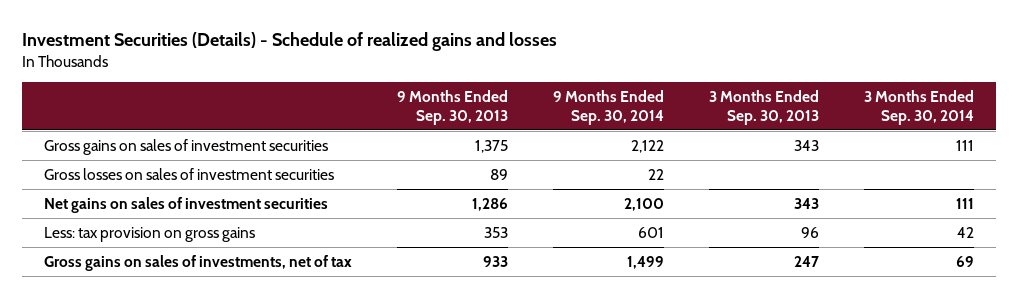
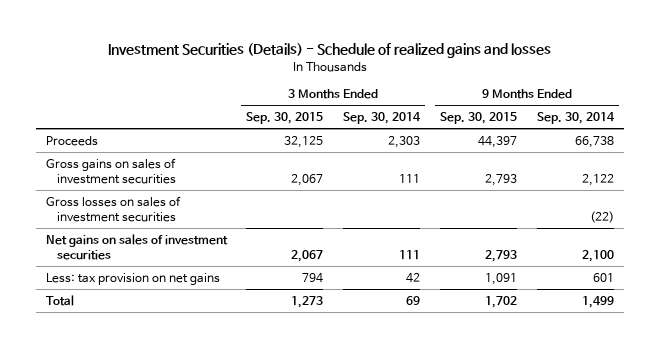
- | 9 Months Ended Sep. 30, 2013 | 9 Months Ended Sep. 30, 2014 | 3 Months Ended Sep. 30, 2013 | 3 Months Ended Sep. 30, 2014
+ | 3 Months Ended Sep. 30, 2015 | 3 Months Ended Sep. 30, 2014 | 9 Months Ended Sep. 30, 2015 | 9 Months Ended Sep. 30, 2014
+ Proceeds | 32,125 | 2,303 | 44,397 | 66,738
- Gross losses on sales of investment securities | 89 | 22 | |
+ Gross losses on sales of investment securities | | | | (22)
- Less: tax provision on gross gains | 353 | 601 | 96 | 42
- Gross gains on sales of investments, net of tax | 933 | 1,499 | 247 | 69
+ Less: tax provision on net gains | 794 | 42 | 1,091 | 601
+ Total | 1,273 | 69 | 1,702 | 1,499

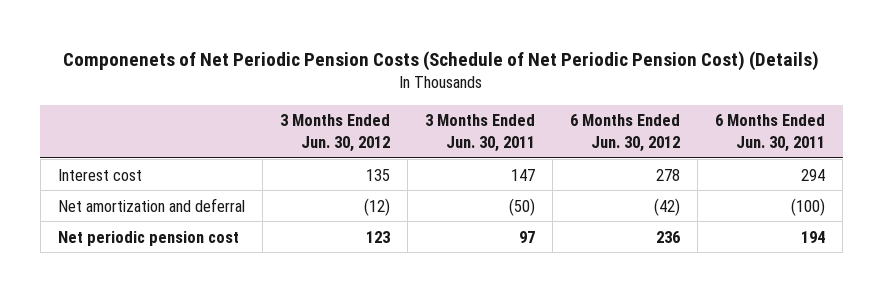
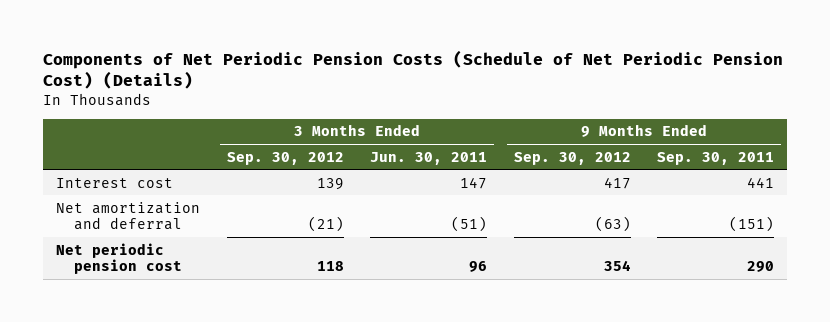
- Componenets of Net Periodic Pension Costs (Schedule of Net Periodic Pension Cost) (Details)
+ Components of Net Periodic Pension Costs (Schedule of Net Periodic Pension Cost) (Details)
- | 3 Months Ended Jun. 30, 2012 | 3 Months Ended Jun. 30, 2011 | 6 Months Ended Jun. 30, 2012 | 6 Months Ended Jun. 30, 2011
+ | 3 Months Ended Sep. 30, 2012 | 3 Months Ended Jun. 30, 2011 | 9 Months Ended Sep. 30, 2012 | 9 Months Ended Sep. 30, 2011
- Net amortization and deferral | (12) | (50) | (42) | (100)
- Net periodic pension cost | 123 | 97 | 236 | 194
+ Net amortization and deferral | (21) | (51) | (63) | (151)
+ Net periodic pension cost | 118 | 96 | 354 | 290

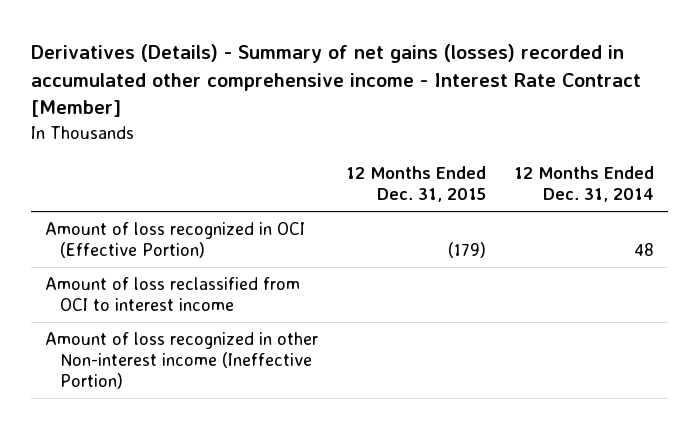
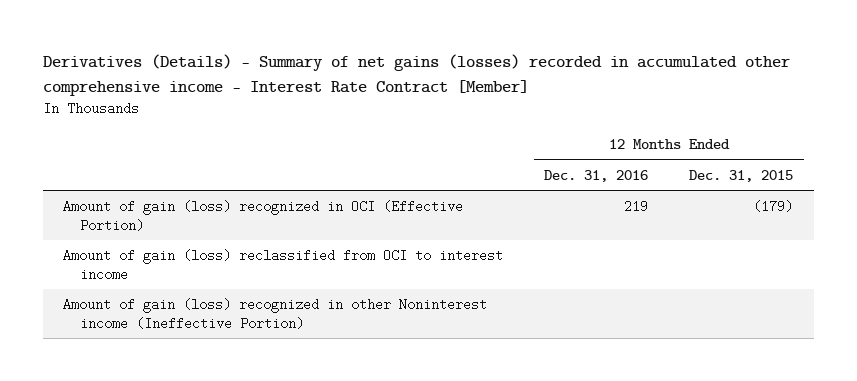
- | 12 Months Ended Dec. 31, 2015 | 12 Months Ended Dec. 31, 2014
+ | 12 Months Ended Dec. 31, 2016 | 12 Months Ended Dec. 31, 2015
- Amount of loss recognized in OCI (Effective Portion) | (179) | 48
- Amount of loss reclassified from OCI to interest income
- Amount of loss recognized in other Non-interest income (Ineffective Portion)
+ Amount of gain (loss) recognized in OCI (Effective Portion) | 219 | (179)
+ Amount of gain (loss) reclassified from OCI to interest income
+ Amount of gain (loss) recognized in other Noninterest income (Ineffective Portion)

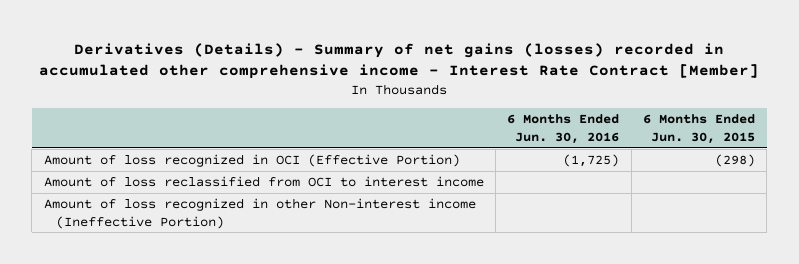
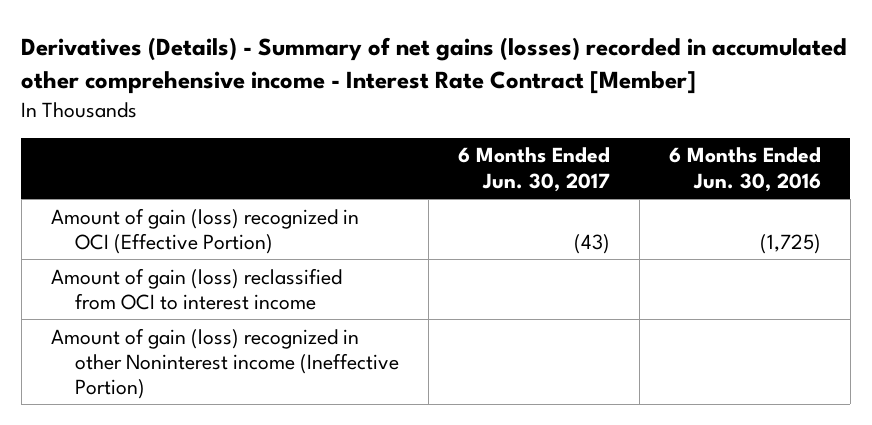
- | 6 Months Ended Jun. 30, 2016 | 6 Months Ended Jun. 30, 2015
+ | 6 Months Ended Jun. 30, 2017 | 6 Months Ended Jun. 30, 2016
- Amount of loss recognized in OCI (Effective Portion) | (1,725) | (298)
- Amount of loss reclassified from OCI to interest income
- Amount of loss recognized in other Non-interest income (Ineffective Portion)
+ Amount of gain (loss) recognized in OCI (Effective Portion) | (43) | (1,725)
+ Amount of gain (loss) reclassified from OCI to interest income
+ Amount of gain (loss) recognized in other Noninterest income (Ineffective Portion)

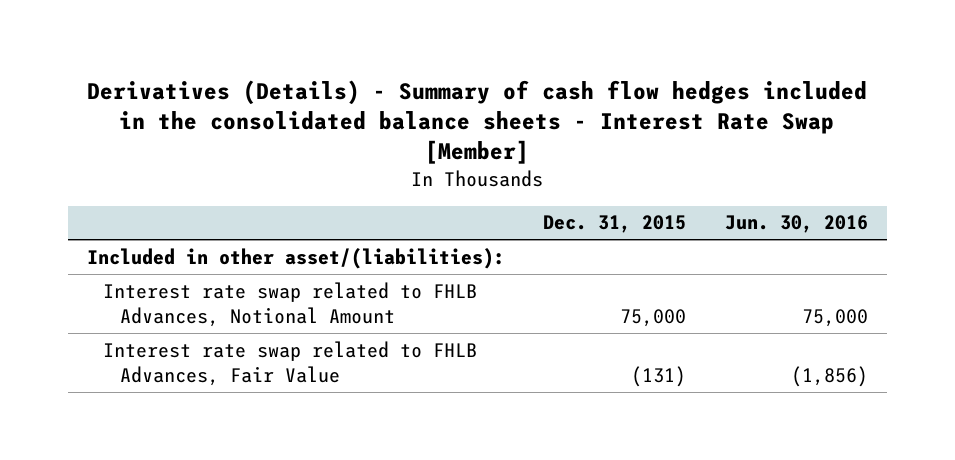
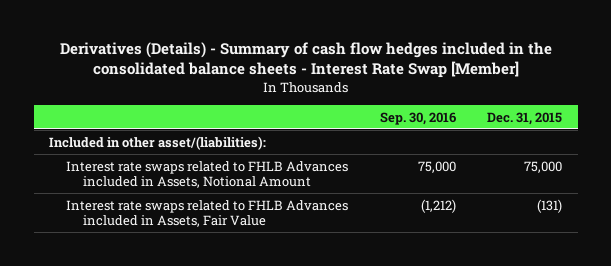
- | Dec. 31, 2015 | Jun. 30, 2016
+ | Sep. 30, 2016 | Dec. 31, 2015
- Interest rate swap related to FHLB Advances, Notional Amount | 75,000 | 75,000
- Interest rate swap related to FHLB Advances, Fair Value | (131) | (1,856)
+ Interest rate swaps related to FHLB Advances included in Assets, Notional Amount | 75,000 | 75,000
+ Interest rate swaps related to FHLB Advances included in Assets, Fair Value | (1,212) | (131)

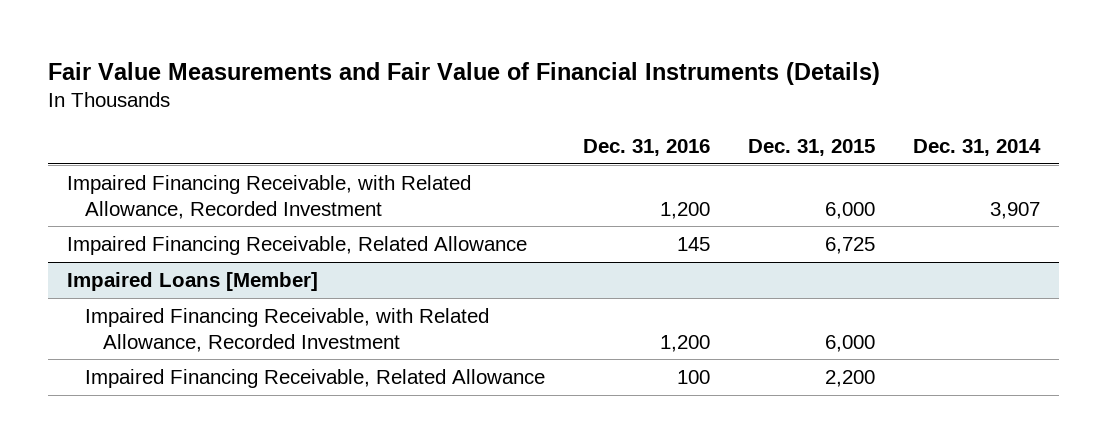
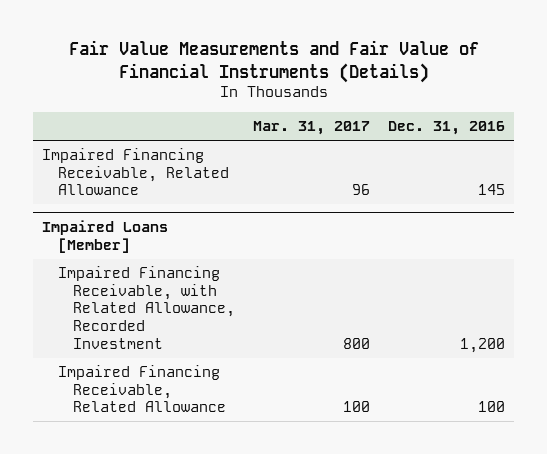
- | Dec. 31, 2016 | Dec. 31, 2015 | Dec. 31, 2014
+ | Mar. 31, 2017 | Dec. 31, 2016
- Impaired Financing Receivable, with Related Allowance, Recorded Investment | 1,200 | 6,000 | 3,907

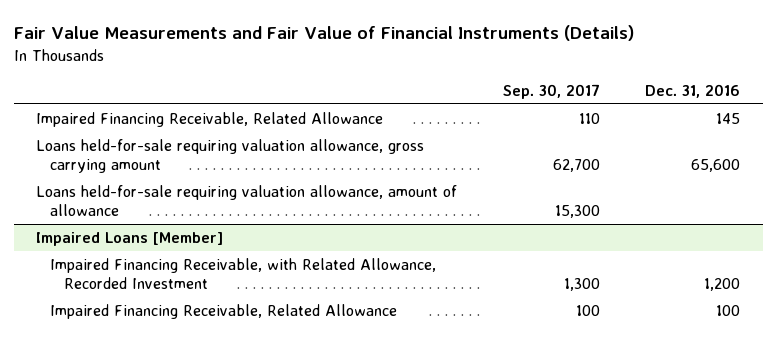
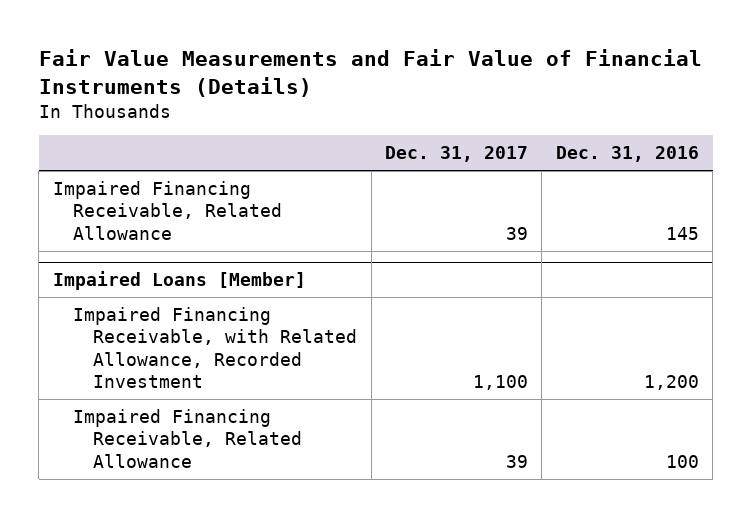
- | Sep. 30, 2017 | Dec. 31, 2016
+ | Dec. 31, 2017 | Dec. 31, 2016
- Loans held-for-sale requiring valuation allowance, gross carrying amount | 62,700 | 65,600
- Loans held-for-sale requiring valuation allowance, amount of allowance | 15,300 |

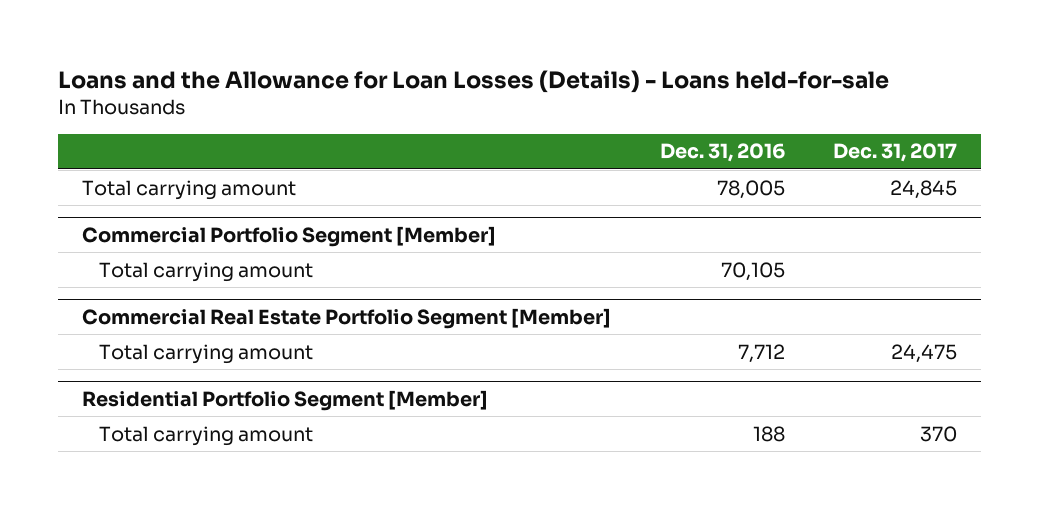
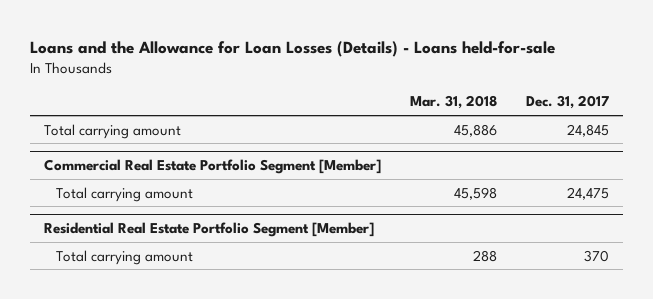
- | Dec. 31, 2016 | Dec. 31, 2017
+ | Mar. 31, 2018 | Dec. 31, 2017
- Commercial Portfolio Segment [Member]
- Total carrying amount | 70,105 |
- Residential Portfolio Segment [Member]
+ Residential Real Estate Portfolio Segment [Member]

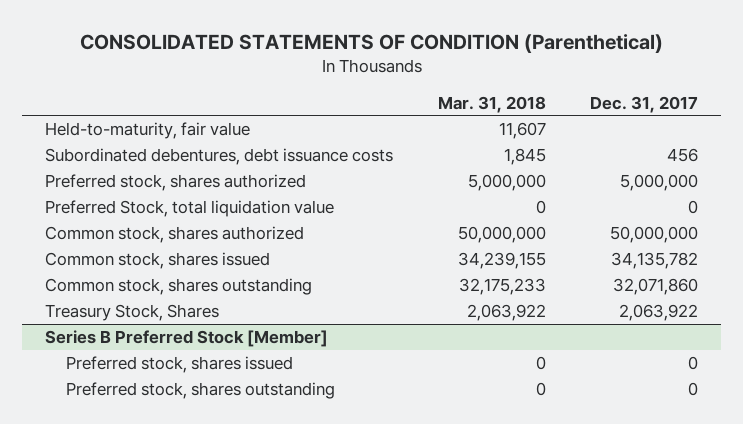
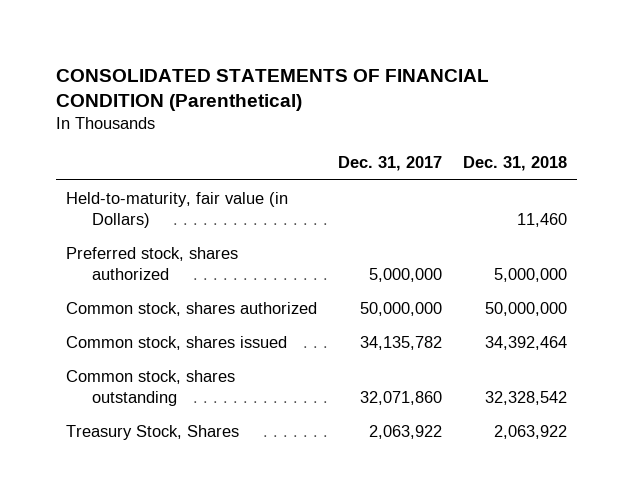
- CONSOLIDATED STATEMENTS OF CONDITION (Parenthetical)
+ CONSOLIDATED STATEMENTS OF FINANCIAL CONDITION (Parenthetical)
- | Mar. 31, 2018 | Dec. 31, 2017
+ | Dec. 31, 2017 | Dec. 31, 2018
- Held-to-maturity, fair value | 11,607 |
- Subordinated debentures, debt issuance costs | 1,845 | 456
+ Held-to-maturity, fair value (in Dollars) | | 11,460
- Preferred Stock, total liquidation value | 0 | 0
- Series B Preferred Stock [Member]
- Preferred stock, shares issued | 0 | 0
- Preferred stock, shares outstanding | 0 | 0

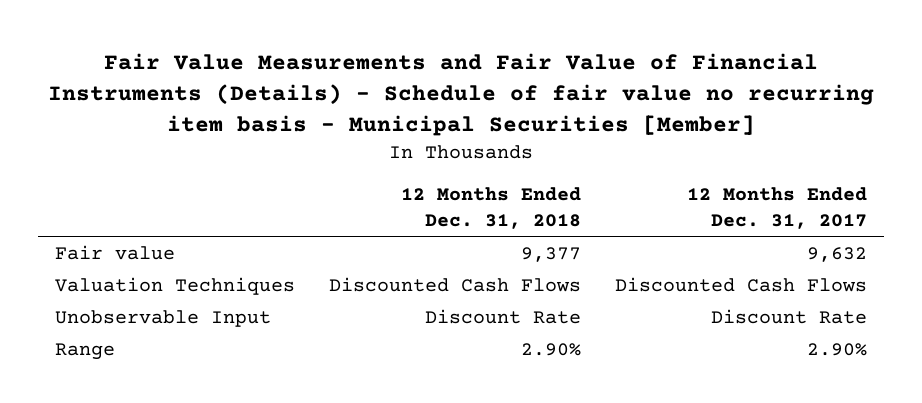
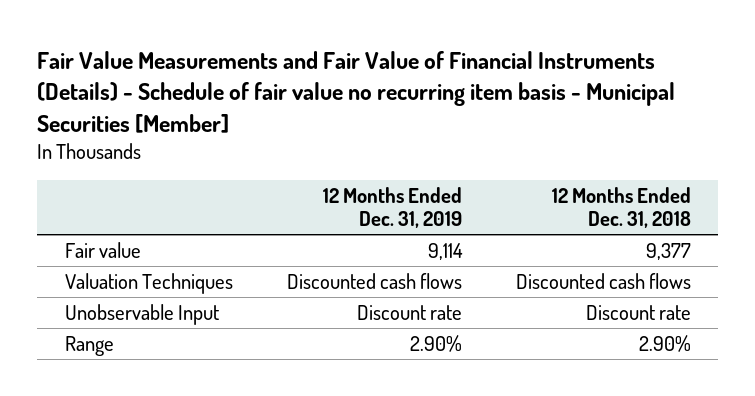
- | 12 Months Ended Dec. 31, 2018 | 12 Months Ended Dec. 31, 2017
+ | 12 Months Ended Dec. 31, 2019 | 12 Months Ended Dec. 31, 2018
- Valuation Techniques | Discounted Cash Flows | Discounted Cash Flows
- Unobservable Input | Discount Rate | Discount Rate
+ Valuation Techniques | Discounted cash flows | Discounted cash flows
+ Unobservable Input | Discount rate | Discount rate

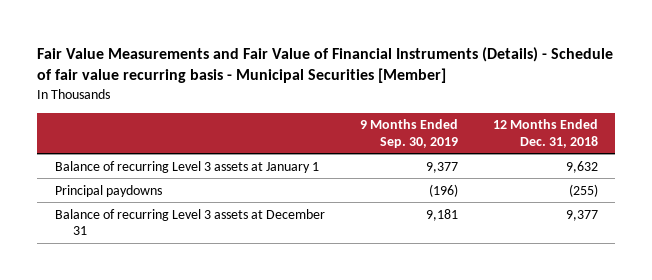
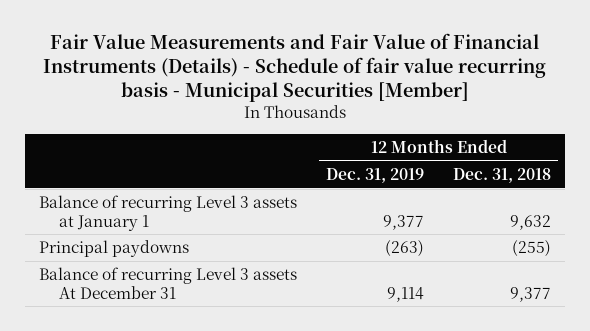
- | 9 Months Ended Sep. 30, 2019 | 12 Months Ended Dec. 31, 2018
+ | 12 Months Ended Dec. 31, 2019 | 12 Months Ended Dec. 31, 2018
- Balance of recurring Level 3 assets at December 31 | 9,181 | 9,377
+ Balance of recurring Level 3 assets At December 31 | 9,114 | 9,377

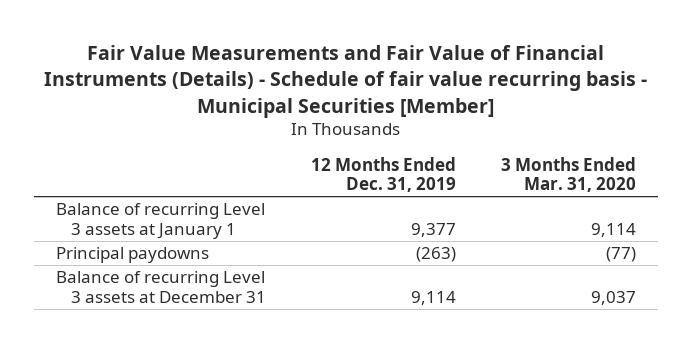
- | 12 Months Ended Dec. 31, 2019 | 12 Months Ended Dec. 31, 2018
+ | 12 Months Ended Dec. 31, 2019 | 3 Months Ended Mar. 31, 2020
- Balance of recurring Level 3 assets At December 31 | 9,114 | 9,377
+ Balance of recurring Level 3 assets at December 31 | 9,114 | 9,037

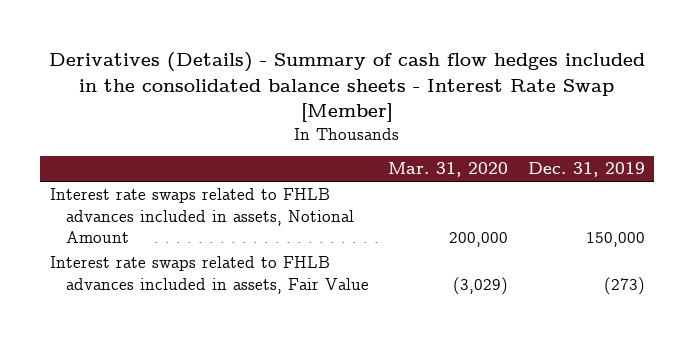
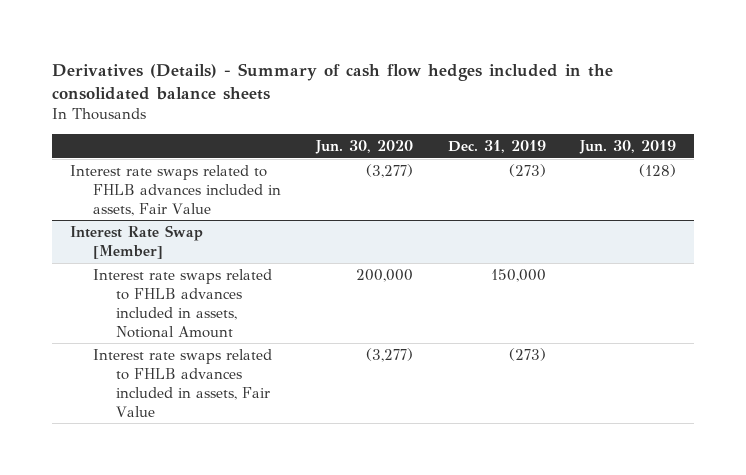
- Derivatives (Details) - Summary of cash flow hedges included in the consolidated balance sheets - Interest Rate Swap [Member]
+ Derivatives (Details) - Summary of cash flow hedges included in the consolidated balance sheets
- | Mar. 31, 2020 | Dec. 31, 2019
+ | Jun. 30, 2020 | Dec. 31, 2019 | Jun. 30, 2019
+ Interest rate swaps related to FHLB advances included in assets, Fair Value | (3,277) | (273) | (128)
+ Interest Rate Swap [Member]

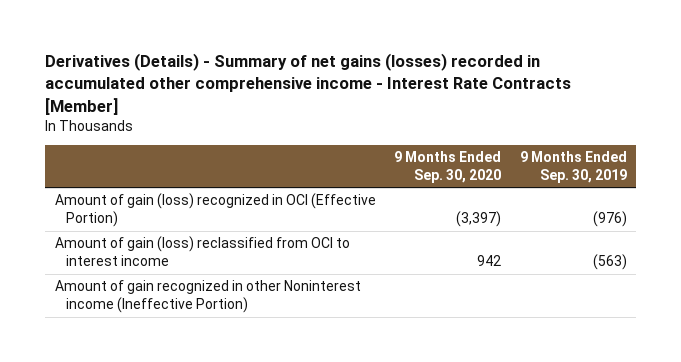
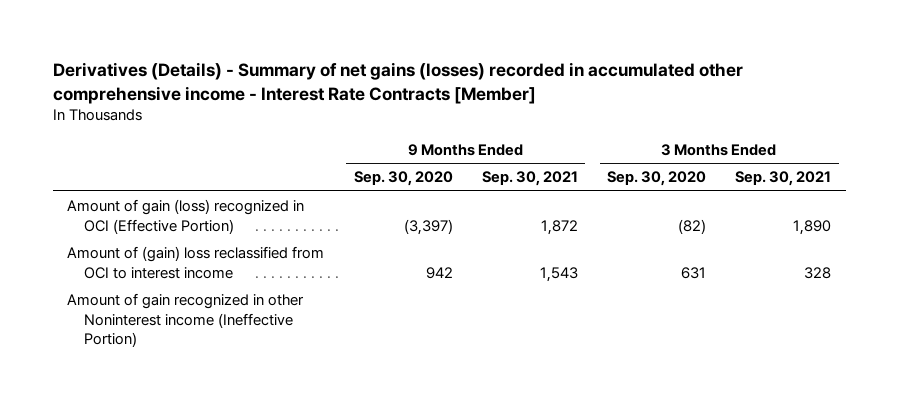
- | 9 Months Ended Sep. 30, 2020 | 9 Months Ended Sep. 30, 2019
+ | 9 Months Ended Sep. 30, 2020 | 9 Months Ended Sep. 30, 2021 | 3 Months Ended Sep. 30, 2020 | 3 Months Ended Sep. 30, 2021
- Amount of gain (loss) reclassified from OCI to interest income | 942 | (563)
+ Amount of (gain) loss reclassified from OCI to interest income | 942 | 1,543 | 631 | 328

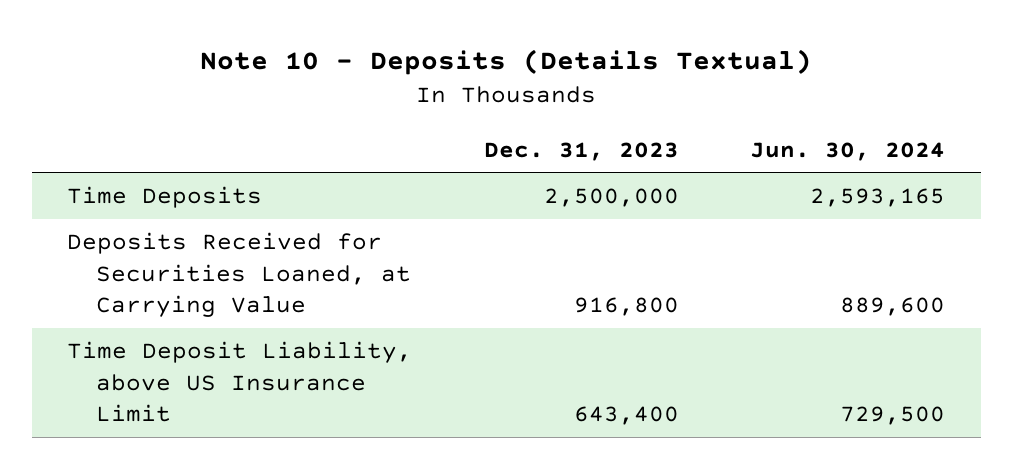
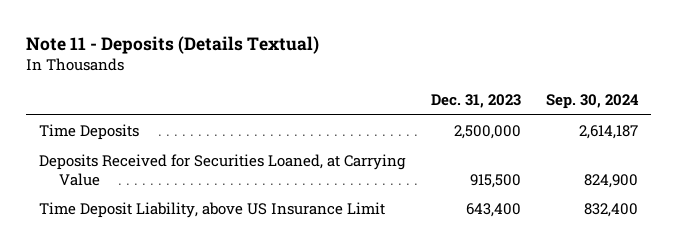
- Note 10 - Deposits (Details Textual)
+ Note 11 - Deposits (Details Textual)
- | Dec. 31, 2023 | Jun. 30, 2024
+ | Dec. 31, 2023 | Sep. 30, 2024
- Deposits Received for Securities Loaned, at Carrying Value | 916,800 | 889,600
+ Deposits Received for Securities Loaned, at Carrying Value | 915,500 | 824,900

